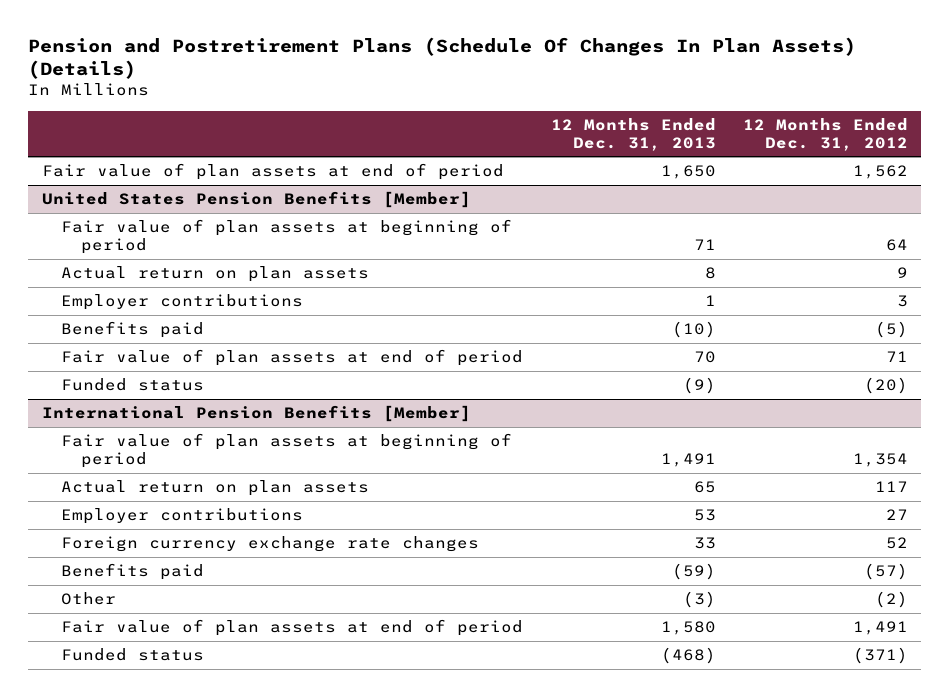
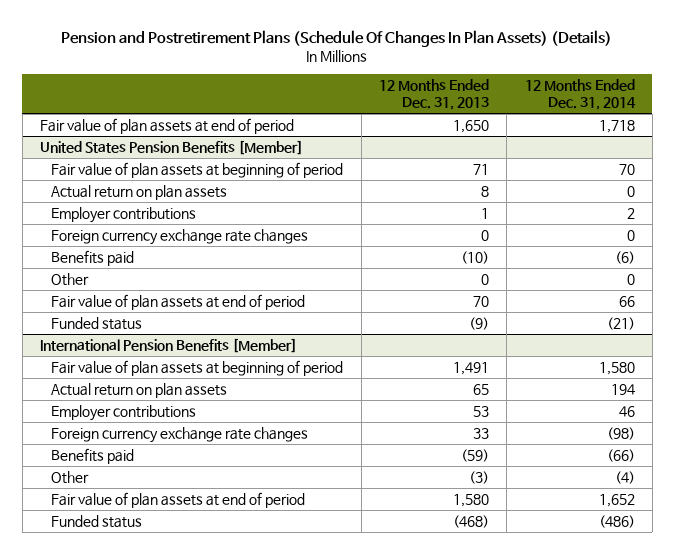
- | 12 Months Ended Dec. 31, 2013 | 12 Months Ended Dec. 31, 2012
+ | 12 Months Ended Dec. 31, 2013 | 12 Months Ended Dec. 31, 2014
@ United States Pension Benefits [Member]
+ Foreign currency exchange rate changes | 0 | 0
+ Other | 0 | 0

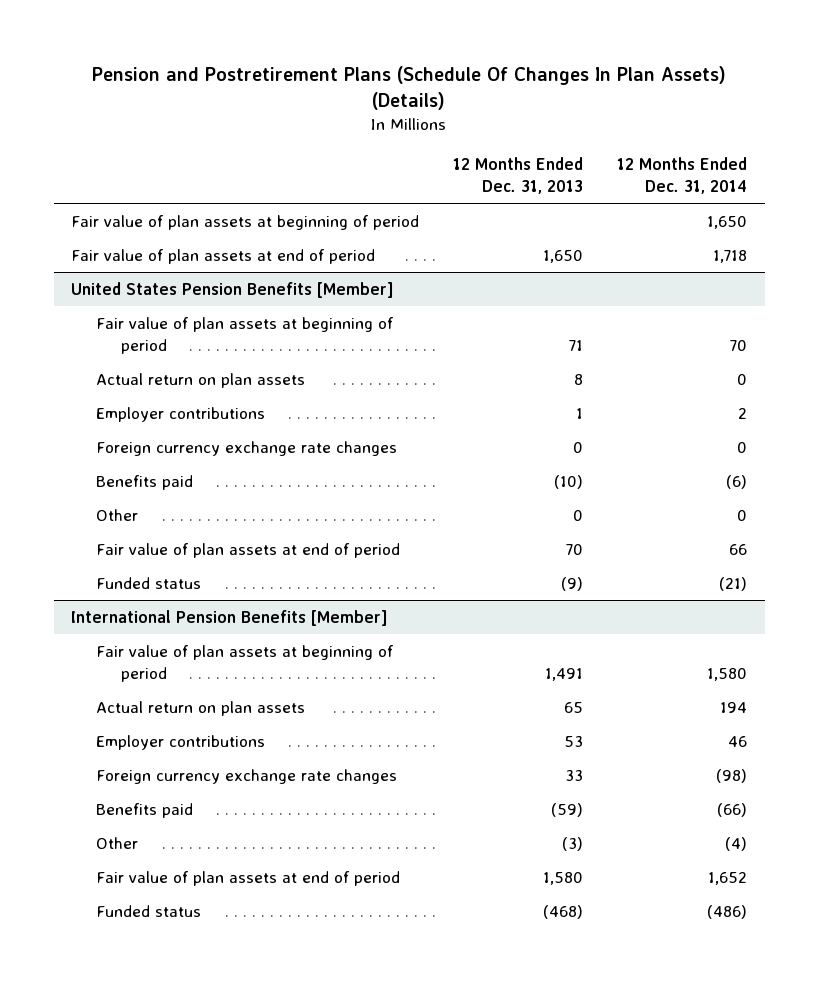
+ Fair value of plan assets at beginning of period | | 1,650

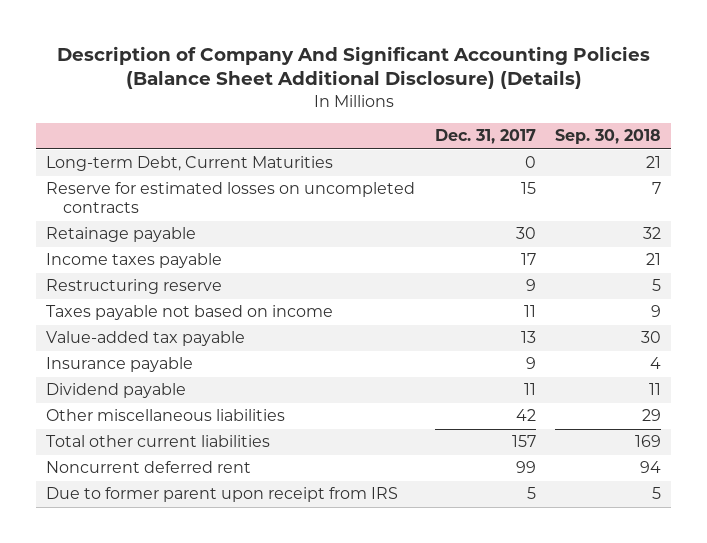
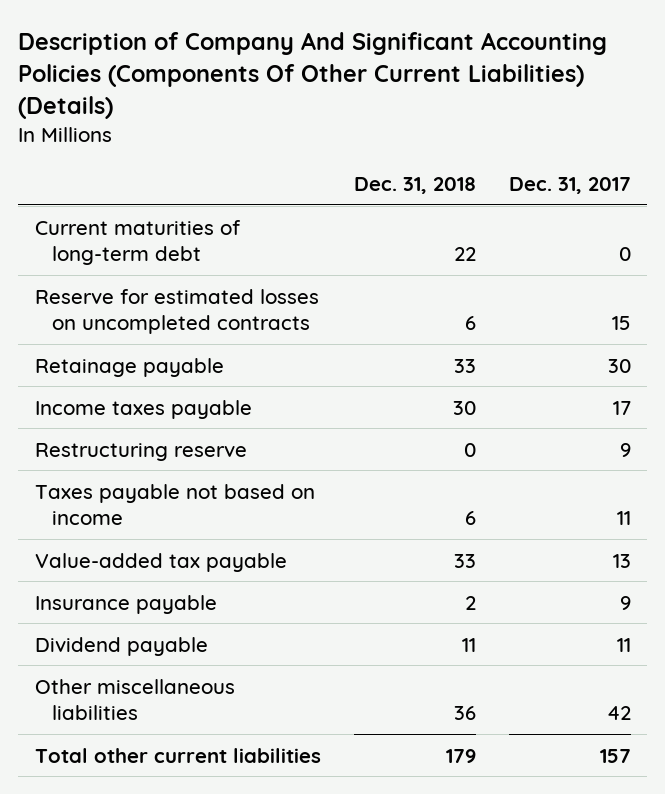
- Description of Company And Significant Accounting Policies (Balance Sheet Additional Disclosure) (Details)
+ Description of Company And Significant Accounting Policies (Components Of Other Current Liabilities) (Details)
- | Dec. 31, 2017 | Sep. 30, 2018
+ | Dec. 31, 2018 | Dec. 31, 2017
- Long-term Debt, Current Maturities | 0 | 21
+ Current maturities of long-term debt | 22 | 0
- Noncurrent deferred rent | 99 | 94
- Due to former parent upon receipt from IRS | 5 | 5

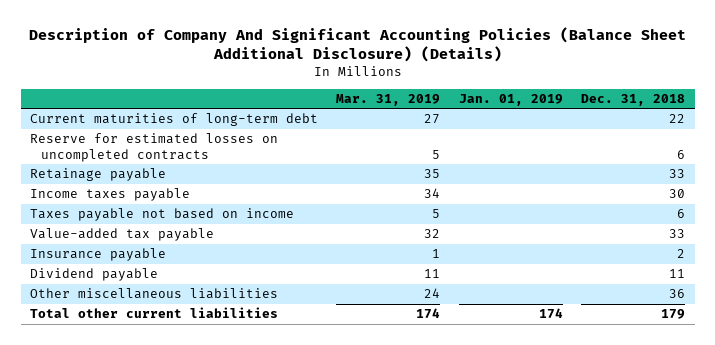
- Description of Company And Significant Accounting Policies (Components Of Other Current Liabilities) (Details)
+ Description of Company And Significant Accounting Policies (Balance Sheet Additional Disclosure) (Details)
- | Dec. 31, 2018 | Dec. 31, 2017
+ | Mar. 31, 2019 | Jan. 01, 2019 | Dec. 31, 2018
- Restructuring reserve | 0 | 9

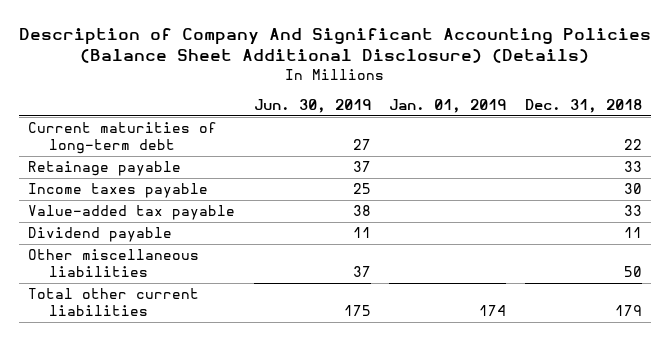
- | Mar. 31, 2019 | Jan. 01, 2019 | Dec. 31, 2018
+ | Jun. 30, 2019 | Jan. 01, 2019 | Dec. 31, 2018
- Reserve for estimated losses on uncompleted contracts | 5 | | 6
- Taxes payable not based on income | 5 | | 6
- Insurance payable | 1 | | 2
- Other miscellaneous liabilities | 24 | | 36
+ Other miscellaneous liabilities | 37 | | 50

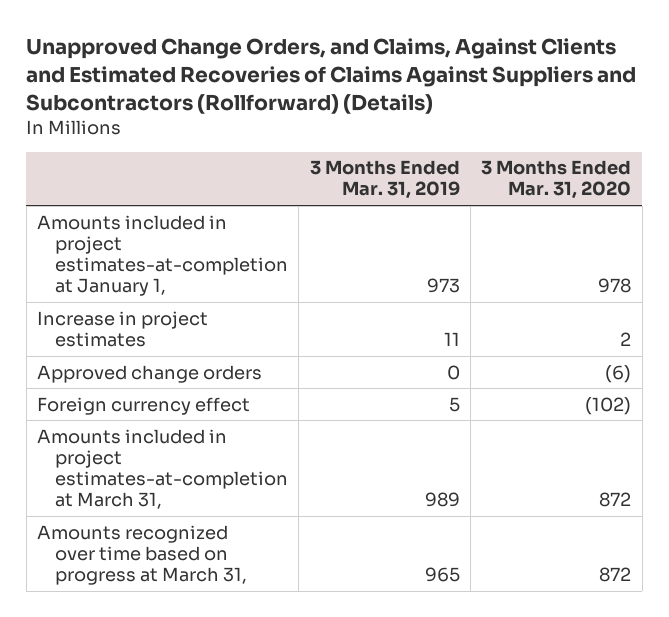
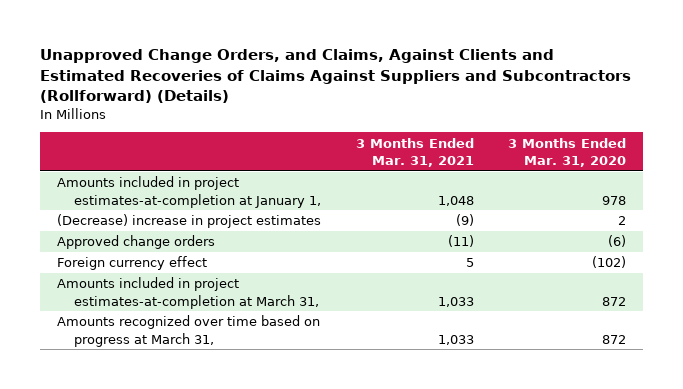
- | 3 Months Ended Mar. 31, 2019 | 3 Months Ended Mar. 31, 2020
+ | 3 Months Ended Mar. 31, 2021 | 3 Months Ended Mar. 31, 2020
- Increase in project estimates | 11 | 2
+ (Decrease) increase in project estimates | (9) | 2

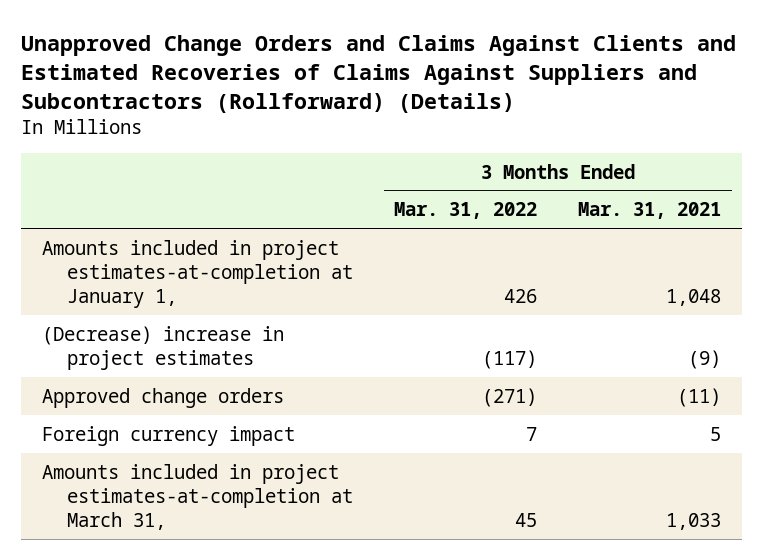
- Unapproved Change Orders, and Claims, Against Clients and Estimated Recoveries of Claims Against Suppliers and Subcontractors (Rollforward) (Details)
+ Unapproved Change Orders and Claims Against Clients and Estimated Recoveries of Claims Against Suppliers and Subcontractors (Rollforward) (Details)
- | 3 Months Ended Mar. 31, 2021 | 3 Months Ended Mar. 31, 2020
+ | 3 Months Ended Mar. 31, 2022 | 3 Months Ended Mar. 31, 2021
- Foreign currency effect | 5 | (102)
+ Foreign currency impact | 7 | 5
- Amounts recognized over time based on progress at March 31, | 1,033 | 872

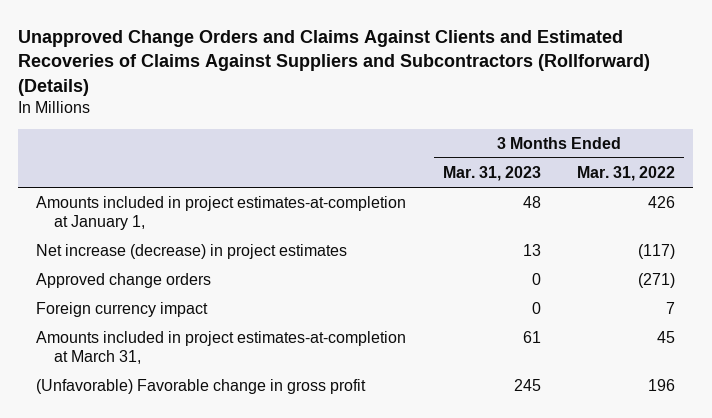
- | 3 Months Ended Mar. 31, 2022 | 3 Months Ended Mar. 31, 2021
+ | 3 Months Ended Mar. 31, 2023 | 3 Months Ended Mar. 31, 2022
- (Decrease) increase in project estimates | (117) | (9)
+ Net increase (decrease) in project estimates | 13 | (117)
+ (Unfavorable) Favorable change in gross profit | 245 | 196

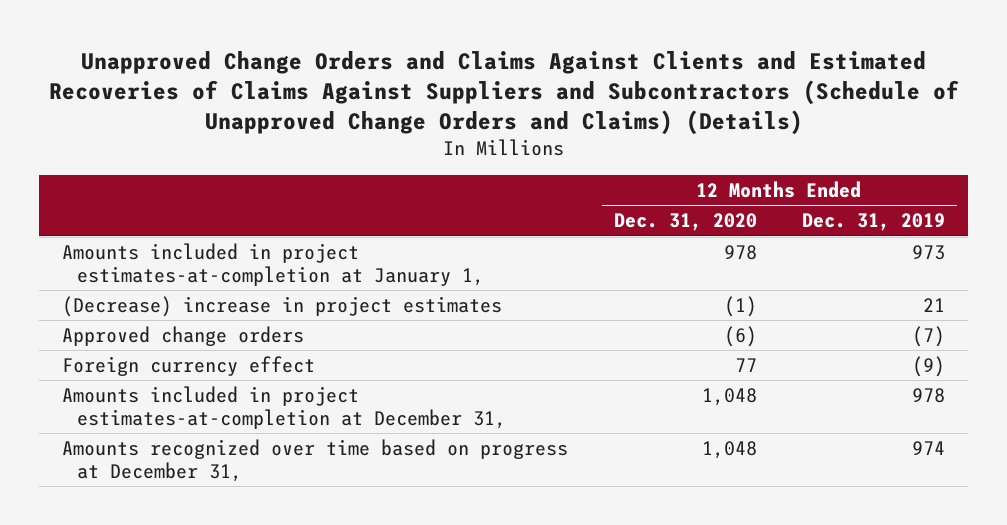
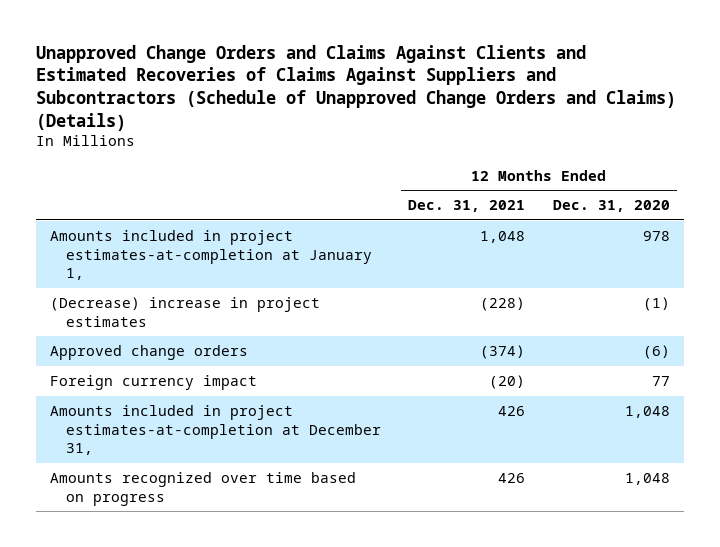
- | 12 Months Ended Dec. 31, 2020 | 12 Months Ended Dec. 31, 2019
+ | 12 Months Ended Dec. 31, 2021 | 12 Months Ended Dec. 31, 2020
- Foreign currency effect | 77 | (9)
+ Foreign currency impact | (20) | 77
- Amounts recognized over time based on progress at December 31, | 1,048 | 974
+ Amounts recognized over time based on progress | 426 | 1,048

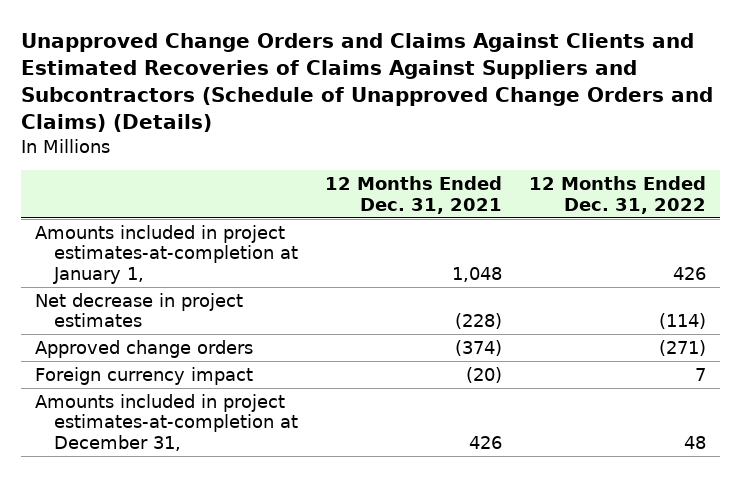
- | 12 Months Ended Dec. 31, 2021 | 12 Months Ended Dec. 31, 2020
+ | 12 Months Ended Dec. 31, 2021 | 12 Months Ended Dec. 31, 2022
- (Decrease) increase in project estimates | (228) | (1)
+ Net decrease in project estimates | (228) | (114)
- Amounts recognized over time based on progress | 426 | 1,048

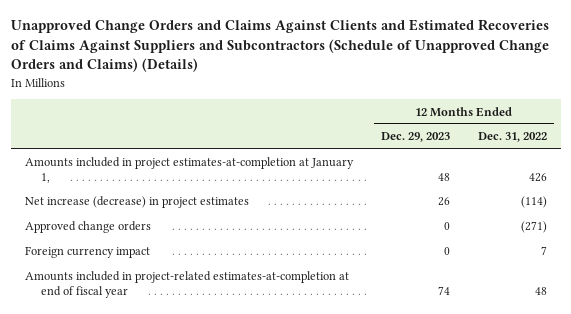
- | 12 Months Ended Dec. 31, 2021 | 12 Months Ended Dec. 31, 2022
+ | 12 Months Ended Dec. 29, 2023 | 12 Months Ended Dec. 31, 2022
- Net decrease in project estimates | (228) | (114)
+ Net increase (decrease) in project estimates | 26 | (114)
- Amounts included in project estimates-at-completion at December 31, | 426 | 48
+ Amounts included in project-related estimates-at-completion at end of fiscal year | 74 | 48

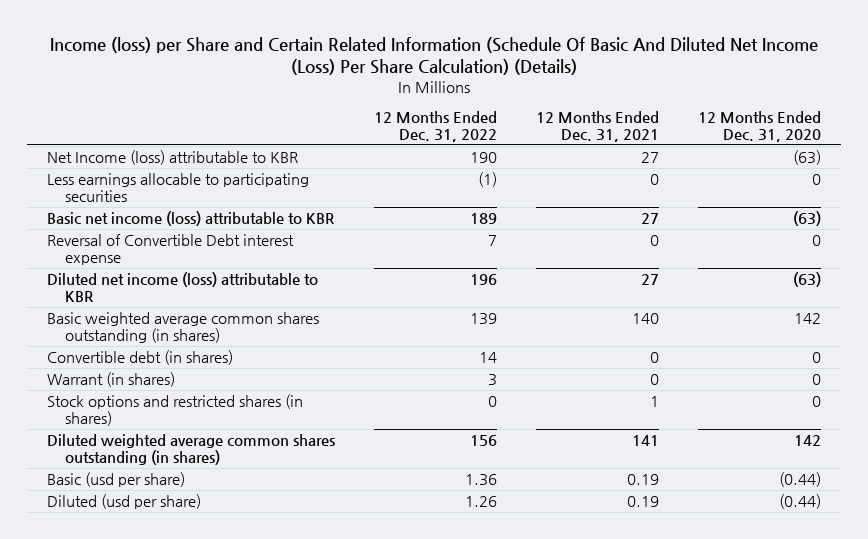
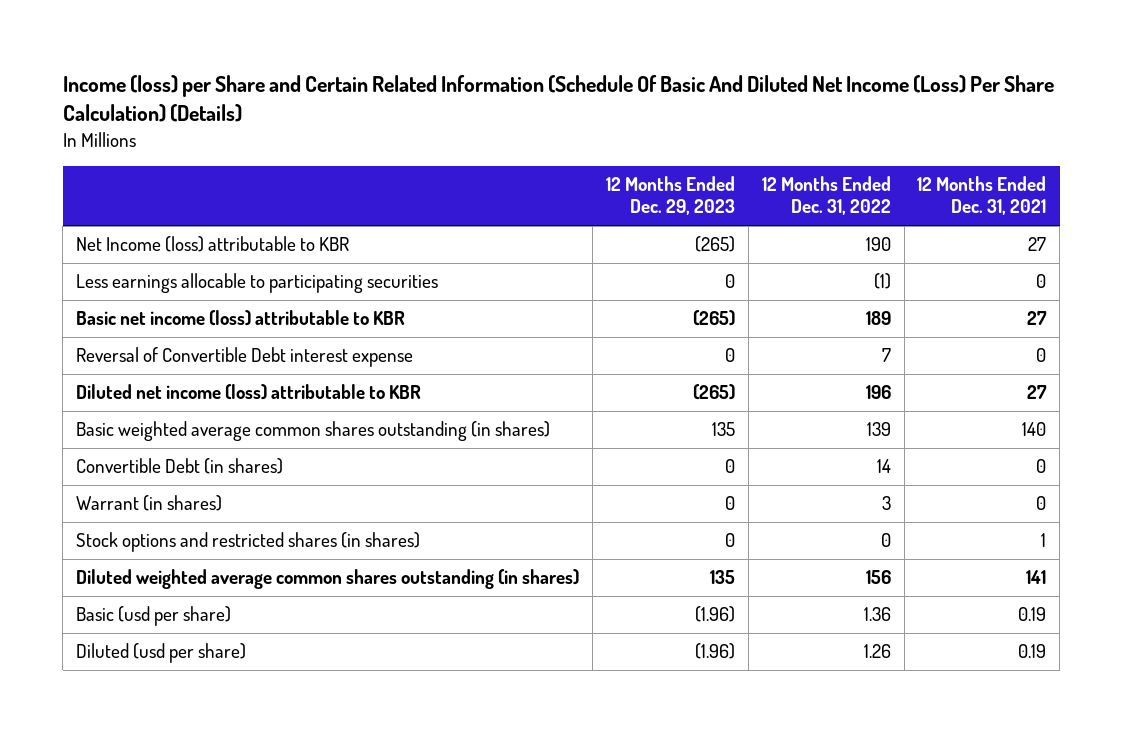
- | 12 Months Ended Dec. 31, 2022 | 12 Months Ended Dec. 31, 2021 | 12 Months Ended Dec. 31, 2020
+ | 12 Months Ended Dec. 29, 2023 | 12 Months Ended Dec. 31, 2022 | 12 Months Ended Dec. 31, 2021
- Convertible debt (in shares) | 14 | 0 | 0
+ Convertible Debt (in shares) | 0 | 14 | 0

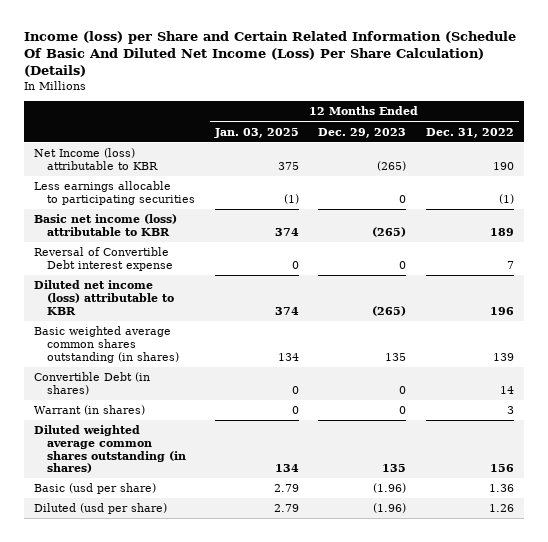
- | 12 Months Ended Dec. 29, 2023 | 12 Months Ended Dec. 31, 2022 | 12 Months Ended Dec. 31, 2021
+ | 12 Months Ended Jan. 03, 2025 | 12 Months Ended Dec. 29, 2023 | 12 Months Ended Dec. 31, 2022
- Stock options and restricted shares (in shares) | 0 | 0 | 1

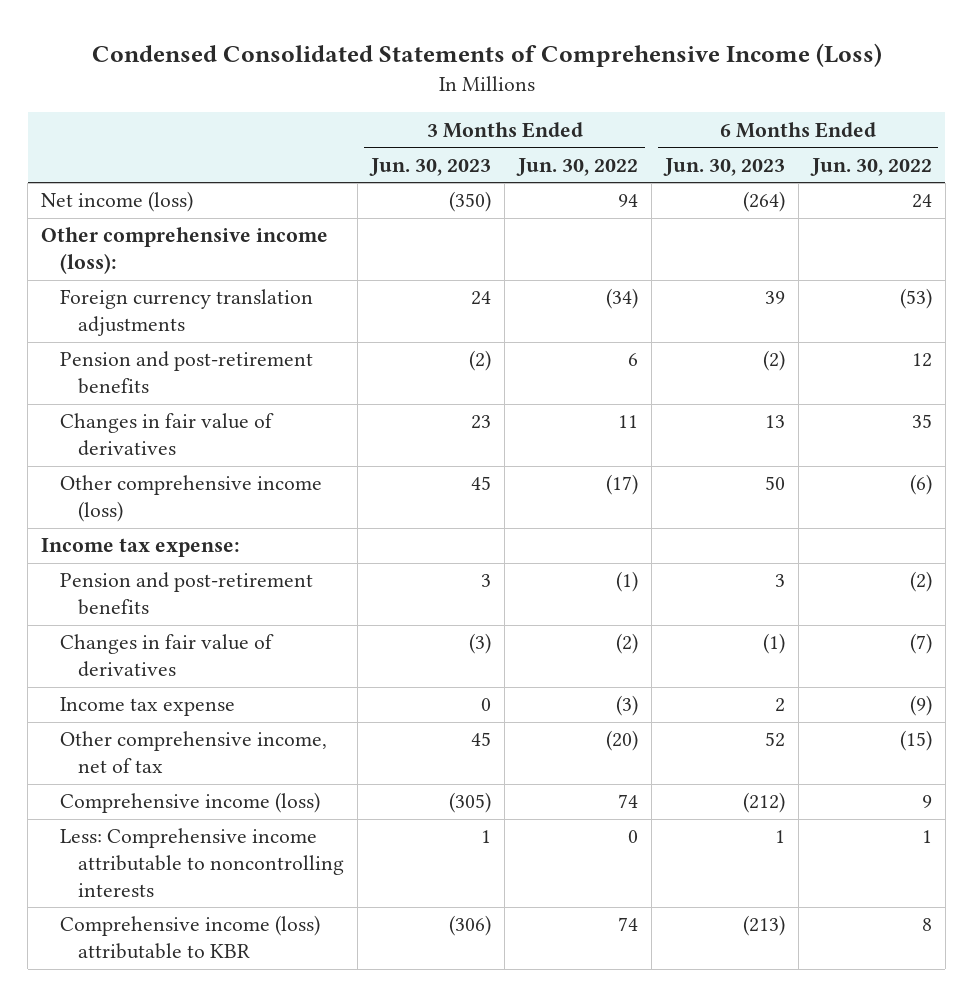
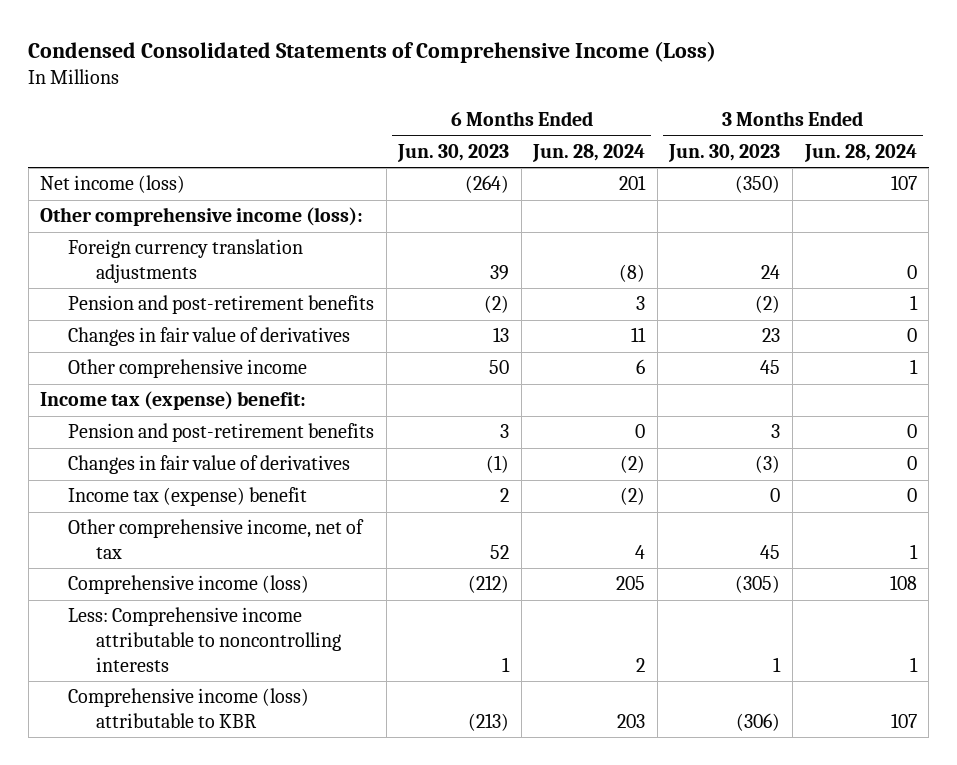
- | 3 Months Ended Jun. 30, 2023 | 3 Months Ended Jun. 30, 2022 | 6 Months Ended Jun. 30, 2023 | 6 Months Ended Jun. 30, 2022
+ | 6 Months Ended Jun. 30, 2023 | 6 Months Ended Jun. 28, 2024 | 3 Months Ended Jun. 30, 2023 | 3 Months Ended Jun. 28, 2024
- Other comprehensive income (loss) | 45 | (17) | 50 | (6)
- Income tax expense:
+ Other comprehensive income | 50 | 6 | 45 | 1
+ Income tax (expense) benefit:
- Income tax expense | 0 | (3) | 2 | (9)
+ Income tax (expense) benefit | 2 | (2) | 0 | 0

